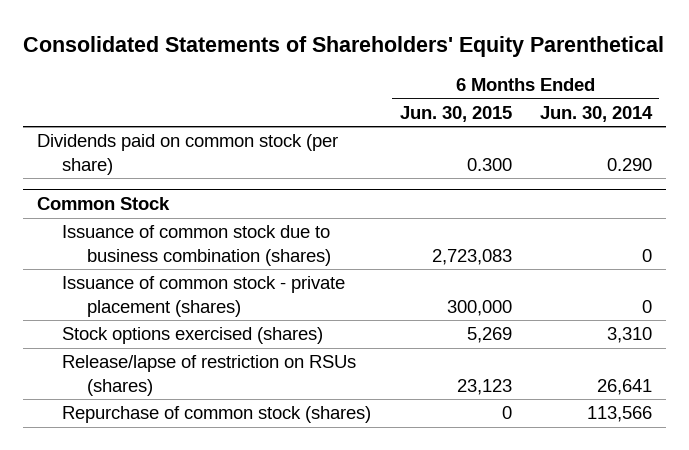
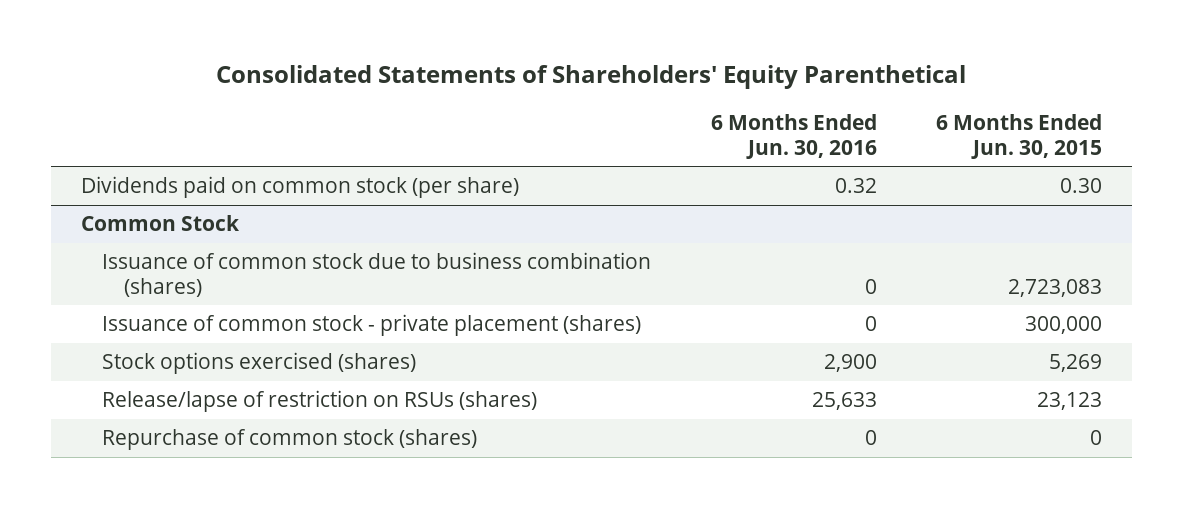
- | 6 Months Ended Jun. 30, 2015 | 6 Months Ended Jun. 30, 2014
+ | 6 Months Ended Jun. 30, 2016 | 6 Months Ended Jun. 30, 2015
- Dividends paid on common stock (per share) | 0.300 | 0.290
+ Dividends paid on common stock (per share) | 0.32 | 0.30

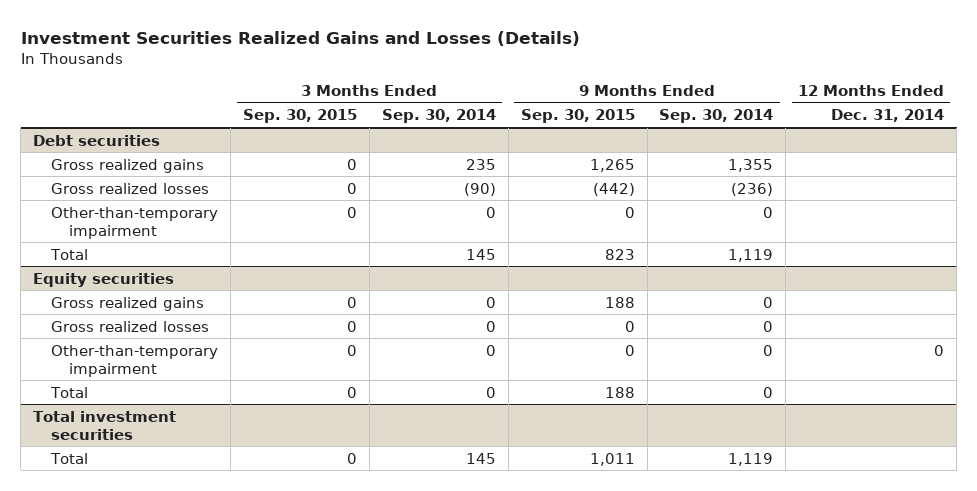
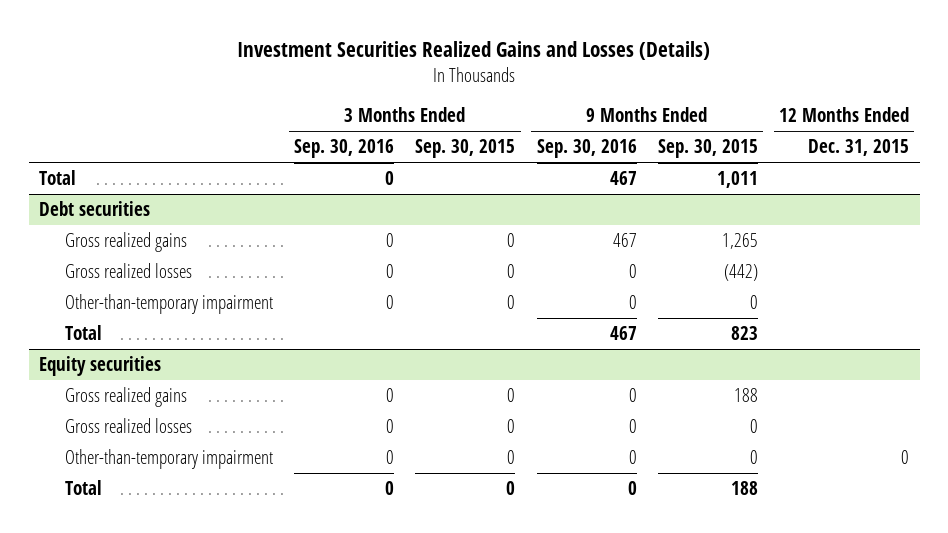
- | 3 Months Ended Sep. 30, 2015 | 3 Months Ended Sep. 30, 2014 | 9 Months Ended Sep. 30, 2015 | 9 Months Ended Sep. 30, 2014 | 12 Months Ended Dec. 31, 2014
+ | 3 Months Ended Sep. 30, 2016 | 3 Months Ended Sep. 30, 2015 | 9 Months Ended Sep. 30, 2016 | 9 Months Ended Sep. 30, 2015 | 12 Months Ended Dec. 31, 2015
+ Total | 0 | | 467 | 1,011 |
- Total investment securities
- Total | 0 | 145 | 1,011 | 1,119 |

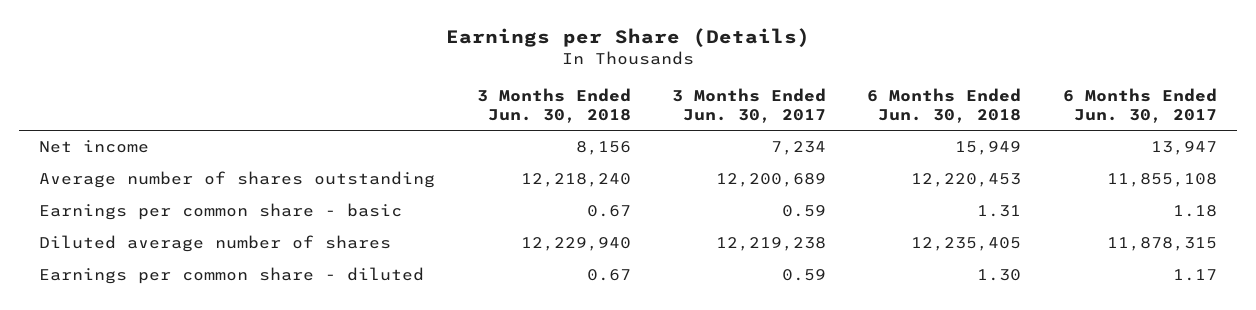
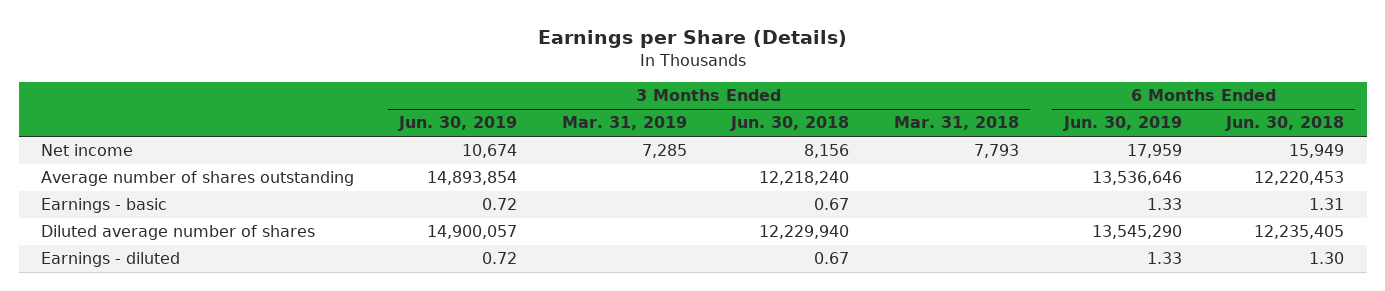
- | 3 Months Ended Jun. 30, 2018 | 3 Months Ended Jun. 30, 2017 | 6 Months Ended Jun. 30, 2018 | 6 Months Ended Jun. 30, 2017
+ | 3 Months Ended Jun. 30, 2019 | 3 Months Ended Mar. 31, 2019 | 3 Months Ended Jun. 30, 2018 | 3 Months Ended Mar. 31, 2018 | 6 Months Ended Jun. 30, 2019 | 6 Months Ended Jun. 30, 2018
- Earnings per common share - basic | 0.67 | 0.59 | 1.31 | 1.18
+ Earnings - basic | 0.72 | | 0.67 | | 1.33 | 1.31
- Earnings per common share - diluted | 0.67 | 0.59 | 1.30 | 1.17
+ Earnings - diluted | 0.72 | | 0.67 | | 1.33 | 1.30

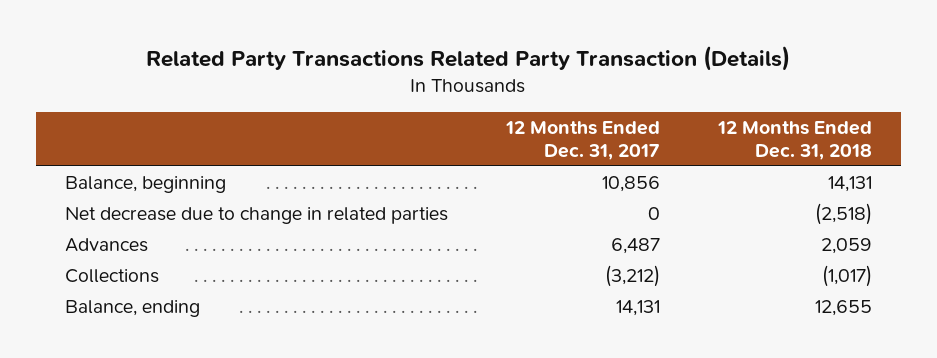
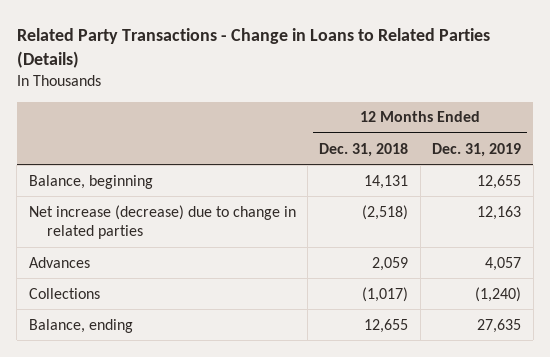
- Related Party Transactions Related Party Transaction (Details)
+ Related Party Transactions - Change in Loans to Related Parties (Details)
- | 12 Months Ended Dec. 31, 2017 | 12 Months Ended Dec. 31, 2018
+ | 12 Months Ended Dec. 31, 2018 | 12 Months Ended Dec. 31, 2019
- Net decrease due to change in related parties | 0 | (2,518)
+ Net increase (decrease) due to change in related parties | (2,518) | 12,163

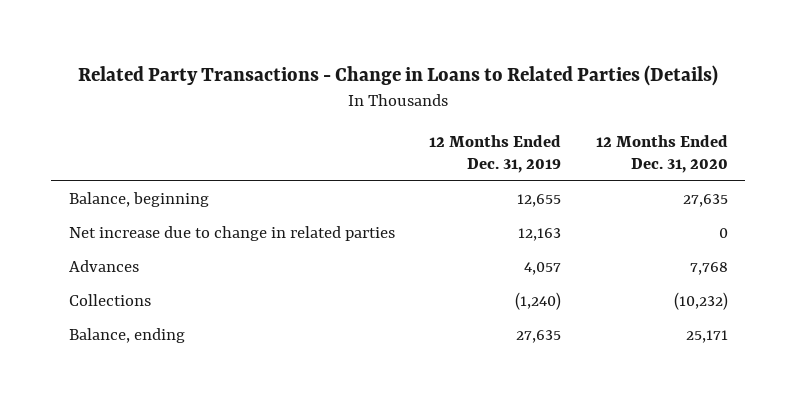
- | 12 Months Ended Dec. 31, 2018 | 12 Months Ended Dec. 31, 2019
+ | 12 Months Ended Dec. 31, 2019 | 12 Months Ended Dec. 31, 2020
- Net increase (decrease) due to change in related parties | (2,518) | 12,163
+ Net increase due to change in related parties | 12,163 | 0

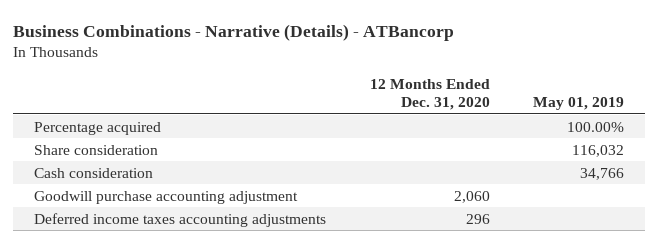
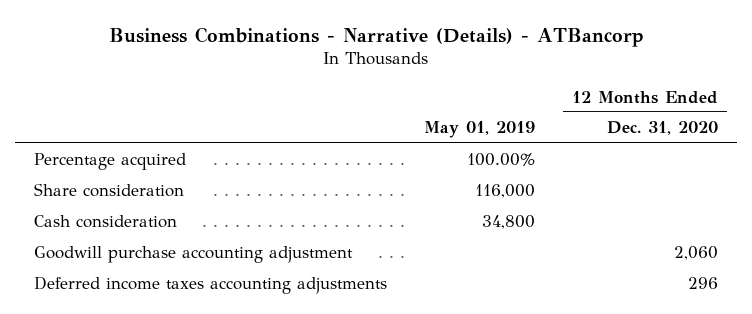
- | 12 Months Ended Dec. 31, 2020 | May 01, 2019
+ | May 01, 2019 | 12 Months Ended Dec. 31, 2020
- Share consideration | | 116,032
- Cash consideration | | 34,766
+ Share consideration | 116,000 |
+ Cash consideration | 34,800 |

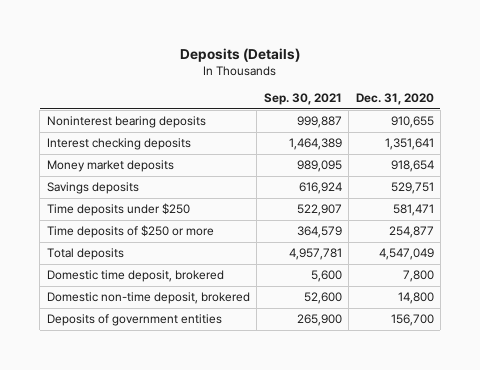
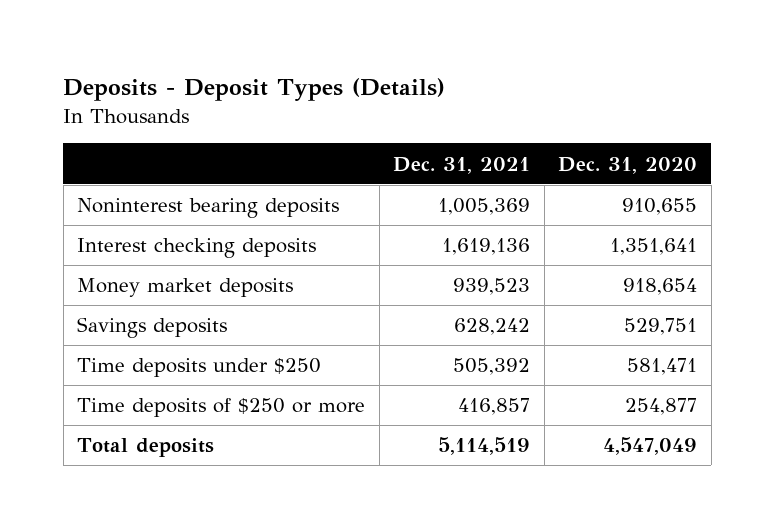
- Deposits (Details)
+ Deposits - Deposit Types (Details)
- | Sep. 30, 2021 | Dec. 31, 2020
+ | Dec. 31, 2021 | Dec. 31, 2020
- Domestic time deposit, brokered | 5,600 | 7,800
- Domestic non-time deposit, brokered | 52,600 | 14,800
- Deposits of government entities | 265,900 | 156,700

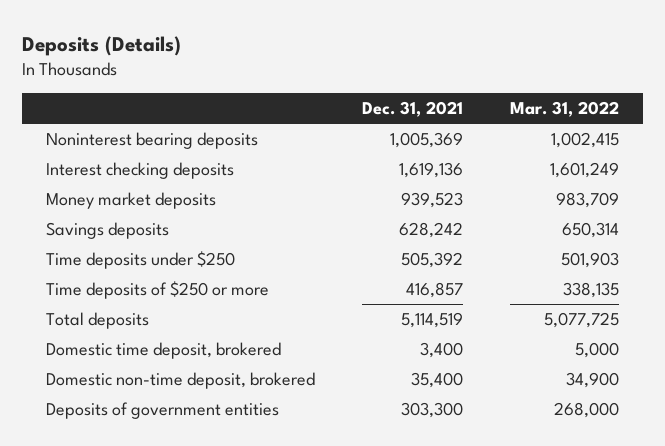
- Deposits - Deposit Types (Details)
+ Deposits (Details)
- | Dec. 31, 2021 | Dec. 31, 2020
+ | Dec. 31, 2021 | Mar. 31, 2022
+ Domestic time deposit, brokered | 3,400 | 5,000
+ Domestic non-time deposit, brokered | 35,400 | 34,900
+ Deposits of government entities | 303,300 | 268,000

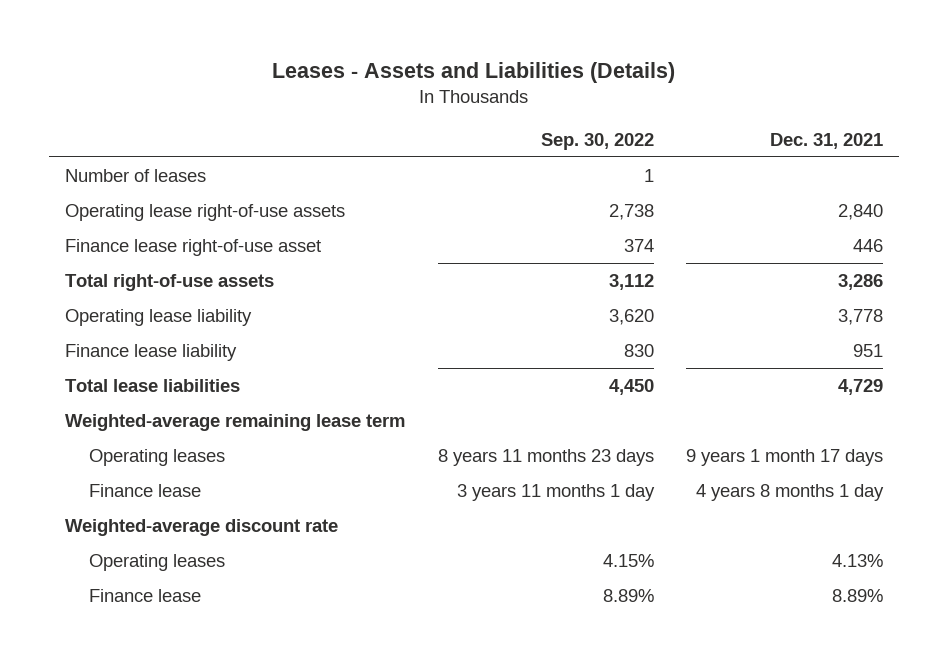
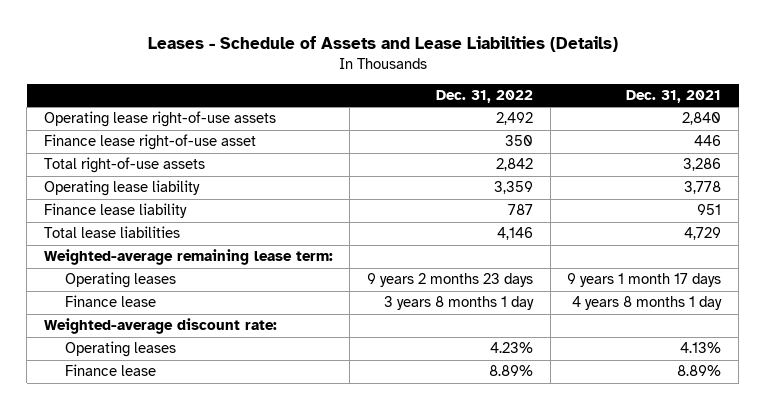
- Leases - Assets and Liabilities (Details)
+ Leases - Schedule of Assets and Lease Liabilities (Details)
- | Sep. 30, 2022 | Dec. 31, 2021
+ | Dec. 31, 2022 | Dec. 31, 2021
- Number of leases | 1 |
- Weighted-average remaining lease term
+ Weighted-average remaining lease term:
- Weighted-average discount rate
+ Weighted-average discount rate:

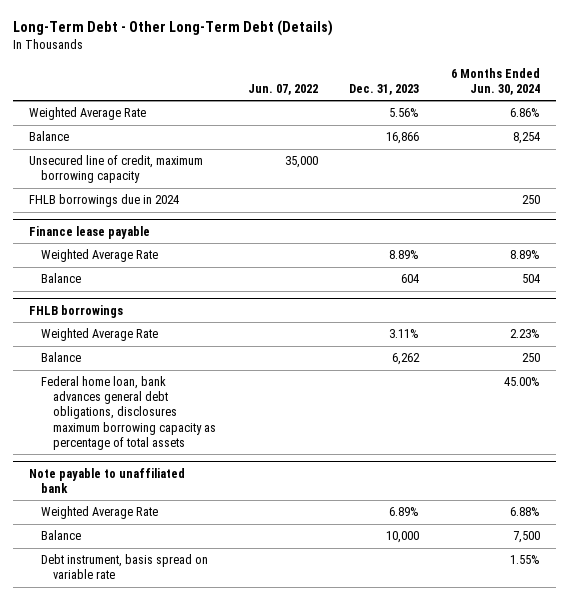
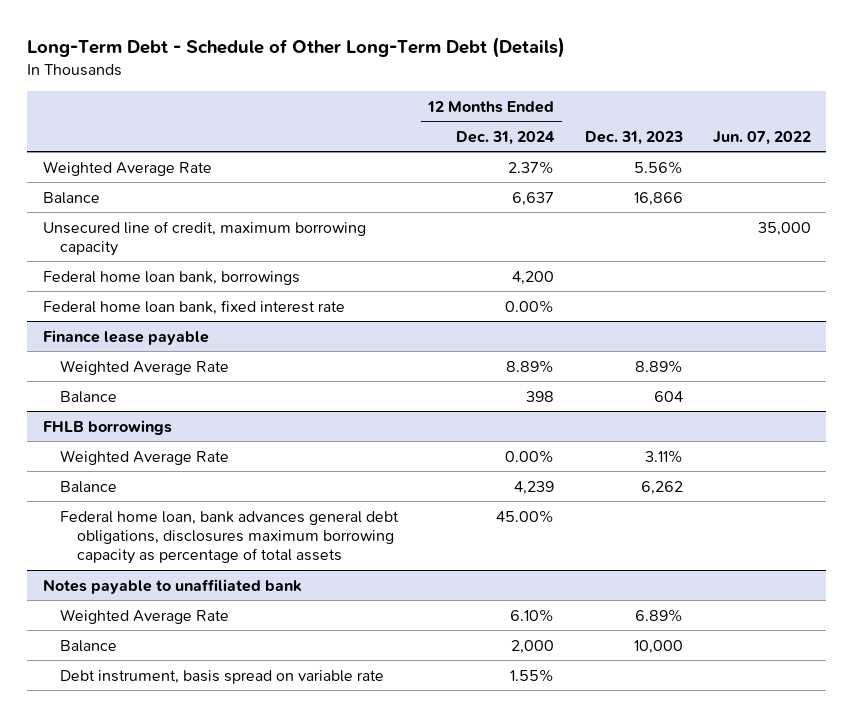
- Long-Term Debt - Other Long-Term Debt (Details)
+ Long-Term Debt - Schedule of Other Long-Term Debt (Details)
- | Jun. 07, 2022 | Dec. 31, 2023 | 6 Months Ended Jun. 30, 2024
+ | 12 Months Ended Dec. 31, 2024 | Dec. 31, 2023 | Jun. 07, 2022
- FHLB borrowings due in 2024 | | | 250
+ Federal home loan bank, borrowings | 4,200 | |
+ Federal home loan bank, fixed interest rate | 0.00% | |
- Note payable to unaffiliated bank
+ Notes payable to unaffiliated bank

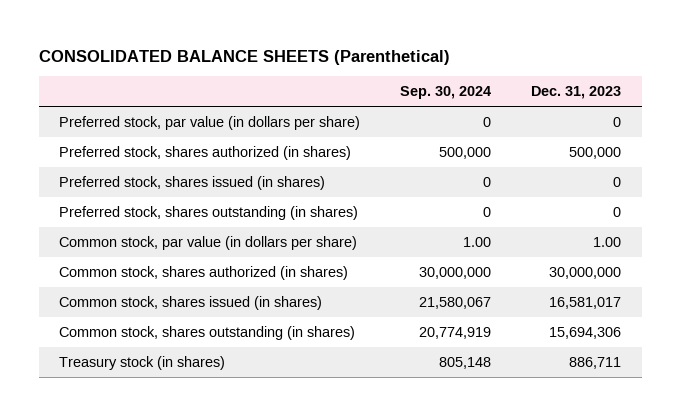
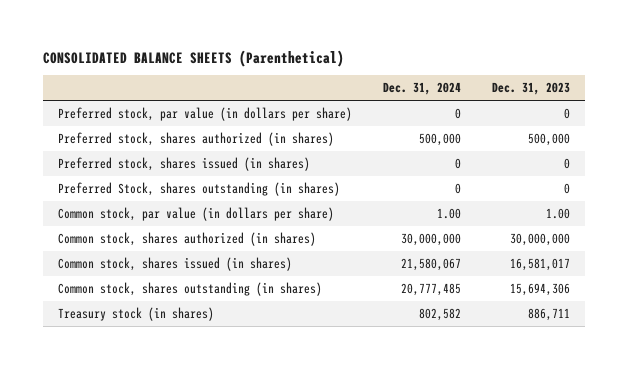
- | Sep. 30, 2024 | Dec. 31, 2023
+ | Dec. 31, 2024 | Dec. 31, 2023
- Preferred stock, shares outstanding (in shares) | 0 | 0
+ Preferred Stock, shares outstanding (in shares) | 0 | 0

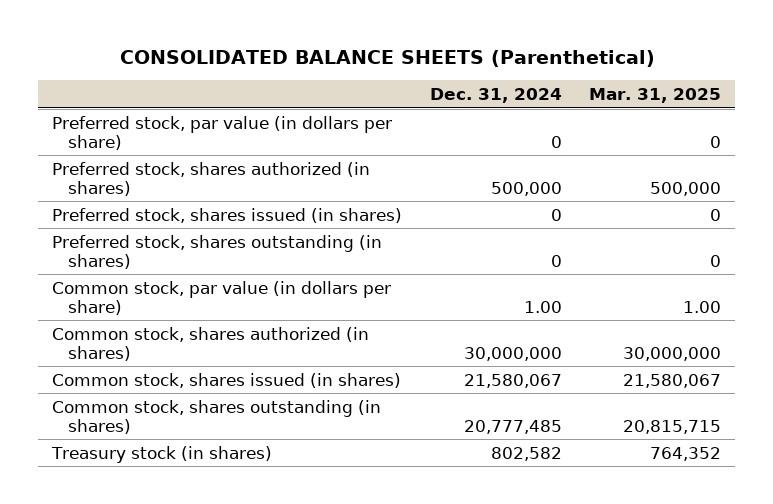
- | Dec. 31, 2024 | Dec. 31, 2023
+ | Dec. 31, 2024 | Mar. 31, 2025
- Preferred Stock, shares outstanding (in shares) | 0 | 0
+ Preferred stock, shares outstanding (in shares) | 0 | 0

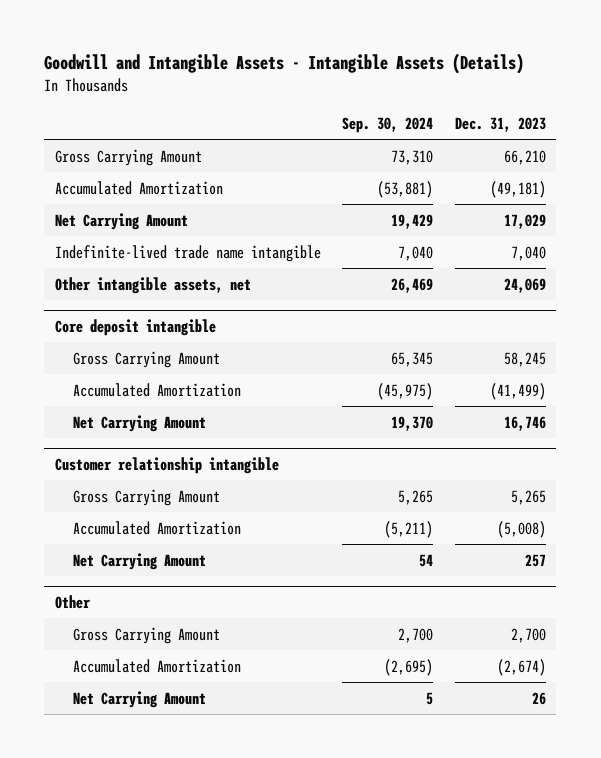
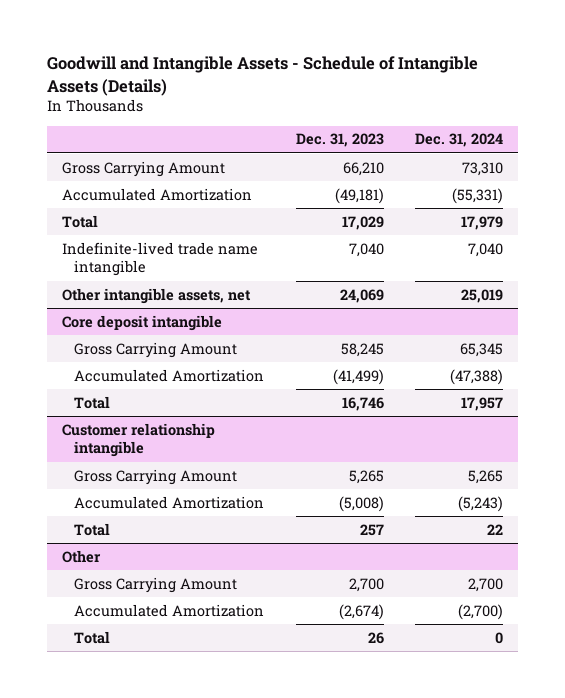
- Goodwill and Intangible Assets - Intangible Assets (Details)
+ Goodwill and Intangible Assets - Schedule of Intangible Assets (Details)
- | Sep. 30, 2024 | Dec. 31, 2023
+ | Dec. 31, 2023 | Dec. 31, 2024
- Net Carrying Amount | 19,429 | 17,029
+ Total | 17,029 | 17,979
@ Core deposit intangible
- Net Carrying Amount | 19,370 | 16,746
+ Total | 16,746 | 17,957
@ Customer relationship intangible
- Net Carrying Amount | 54 | 257
+ Total | 257 | 22
@ Other
- Net Carrying Amount | 5 | 26
+ Total | 26 | 0

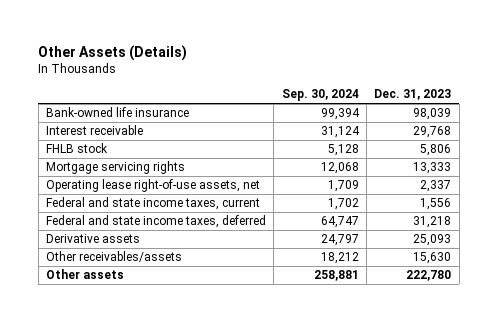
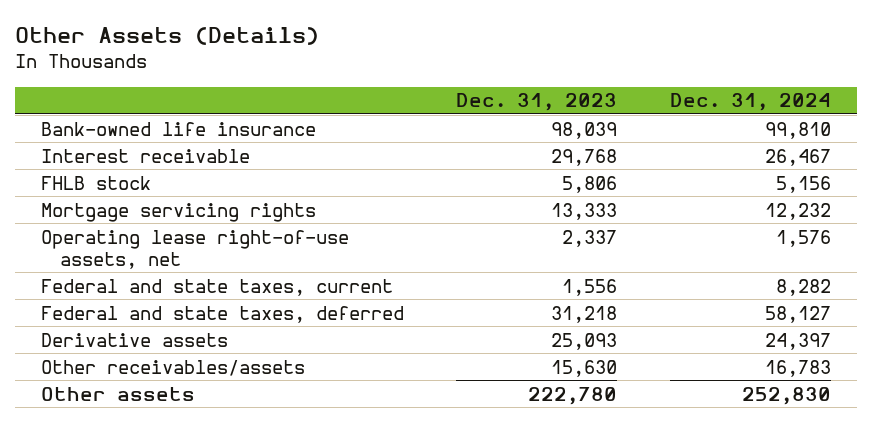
- | Sep. 30, 2024 | Dec. 31, 2023
+ | Dec. 31, 2023 | Dec. 31, 2024
- Federal and state income taxes, current | 1,702 | 1,556
- Federal and state income taxes, deferred | 64,747 | 31,218
+ Federal and state taxes, current | 1,556 | 8,282
+ Federal and state taxes, deferred | 31,218 | 58,127

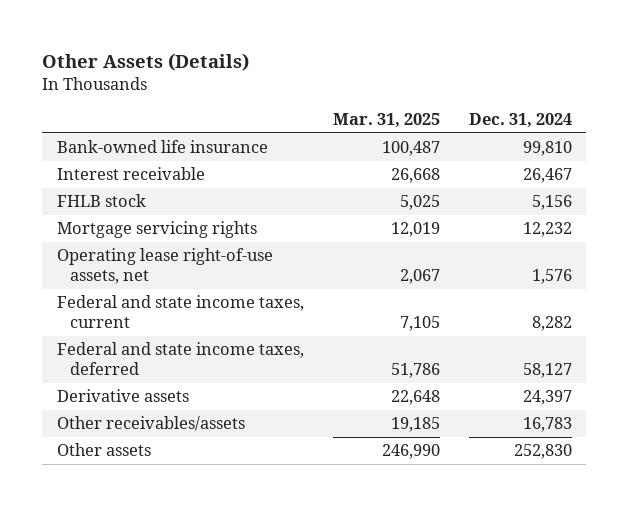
- | Dec. 31, 2023 | Dec. 31, 2024
+ | Mar. 31, 2025 | Dec. 31, 2024
- Federal and state taxes, current | 1,556 | 8,282
- Federal and state taxes, deferred | 31,218 | 58,127
+ Federal and state income taxes, current | 7,105 | 8,282
+ Federal and state income taxes, deferred | 51,786 | 58,127

